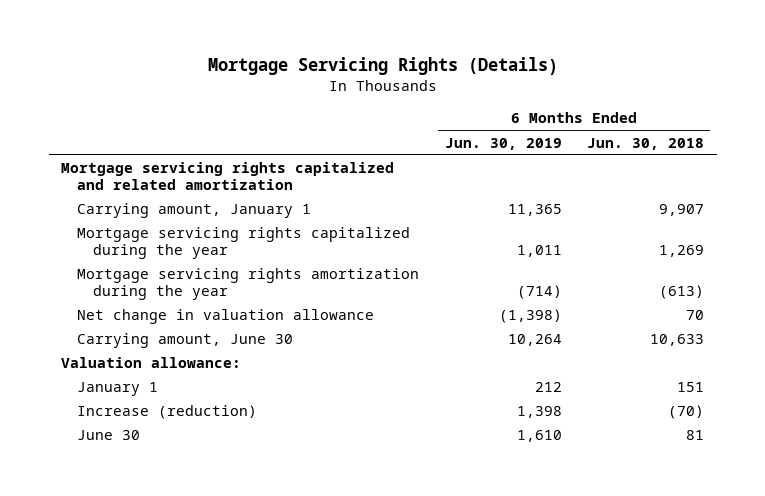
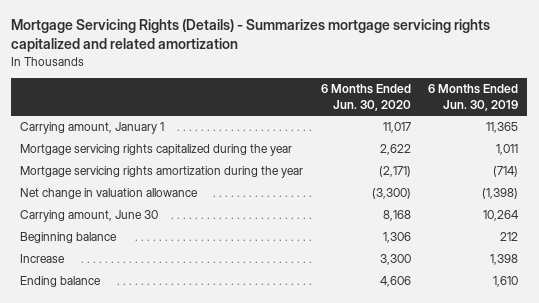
- Mortgage Servicing Rights (Details)
+ Mortgage Servicing Rights (Details) - Summarizes mortgage servicing rights capitalized and related amortization
- | 6 Months Ended Jun. 30, 2019 | 6 Months Ended Jun. 30, 2018
+ | 6 Months Ended Jun. 30, 2020 | 6 Months Ended Jun. 30, 2019
- Mortgage servicing rights capitalized and related amortization
- Valuation allowance:
- January 1 | 212 | 151
- Increase (reduction) | 1,398 | (70)
- June 30 | 1,610 | 81
+ Beginning balance | 1,306 | 212
+ Increase | 3,300 | 1,398
+ Ending balance | 4,606 | 1,610

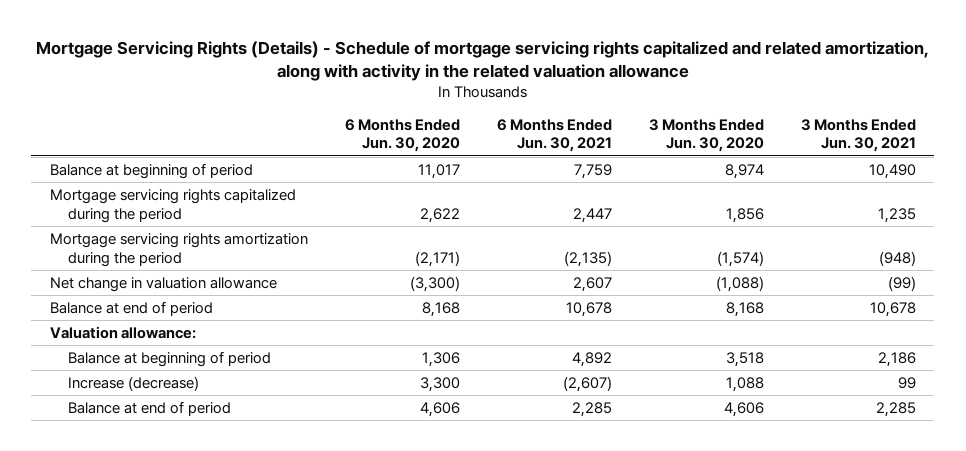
- Mortgage Servicing Rights (Details) - Summarizes mortgage servicing rights capitalized and related amortization
+ Mortgage Servicing Rights (Details) - Schedule of mortgage servicing rights capitalized and related amortization, along with activity in the related valuation allowance
- | 6 Months Ended Jun. 30, 2020 | 6 Months Ended Jun. 30, 2019
+ | 6 Months Ended Jun. 30, 2020 | 6 Months Ended Jun. 30, 2021 | 3 Months Ended Jun. 30, 2020 | 3 Months Ended Jun. 30, 2021
- Carrying amount, January 1 | 11,017 | 11,365
- Mortgage servicing rights capitalized during the year | 2,622 | 1,011
- Mortgage servicing rights amortization during the year | (2,171) | (714)
+ Balance at beginning of period | 11,017 | 7,759 | 8,974 | 10,490
+ Mortgage servicing rights capitalized during the period | 2,622 | 2,447 | 1,856 | 1,235
+ Mortgage servicing rights amortization during the period | (2,171) | (2,135) | (1,574) | (948)
- Carrying amount, June 30 | 8,168 | 10,264
- Beginning balance | 1,306 | 212
- Increase | 3,300 | 1,398
- Ending balance | 4,606 | 1,610
+ Balance at end of period | 8,168 | 10,678 | 8,168 | 10,678
+ Valuation allowance:
+ Balance at beginning of period | 1,306 | 4,892 | 3,518 | 2,186
+ Increase (decrease) | 3,300 | (2,607) | 1,088 | 99
+ Balance at end of period | 4,606 | 2,285 | 4,606 | 2,285

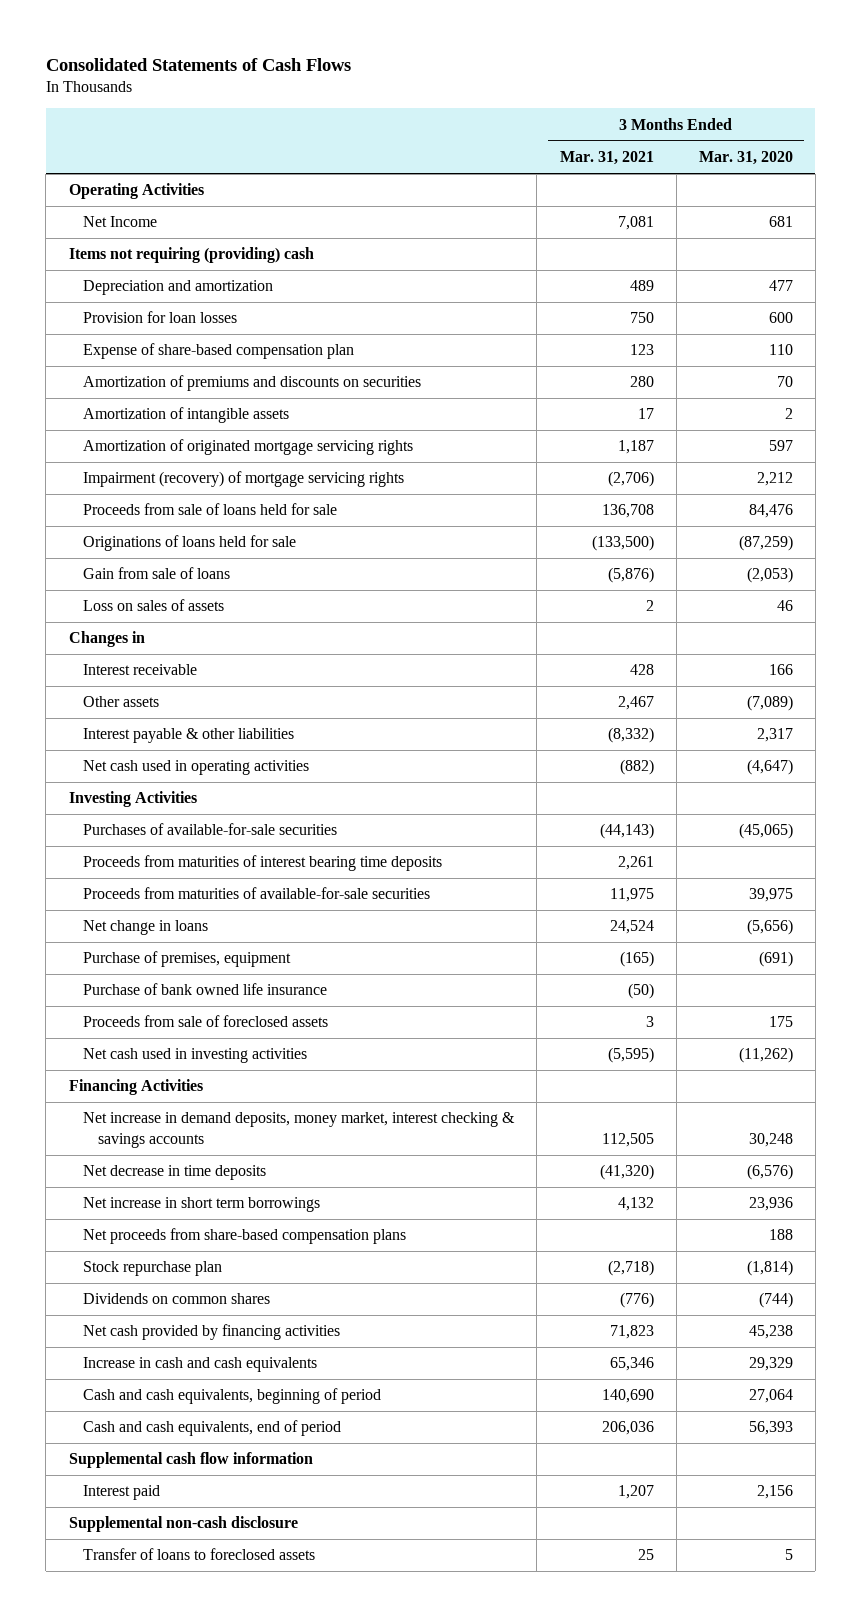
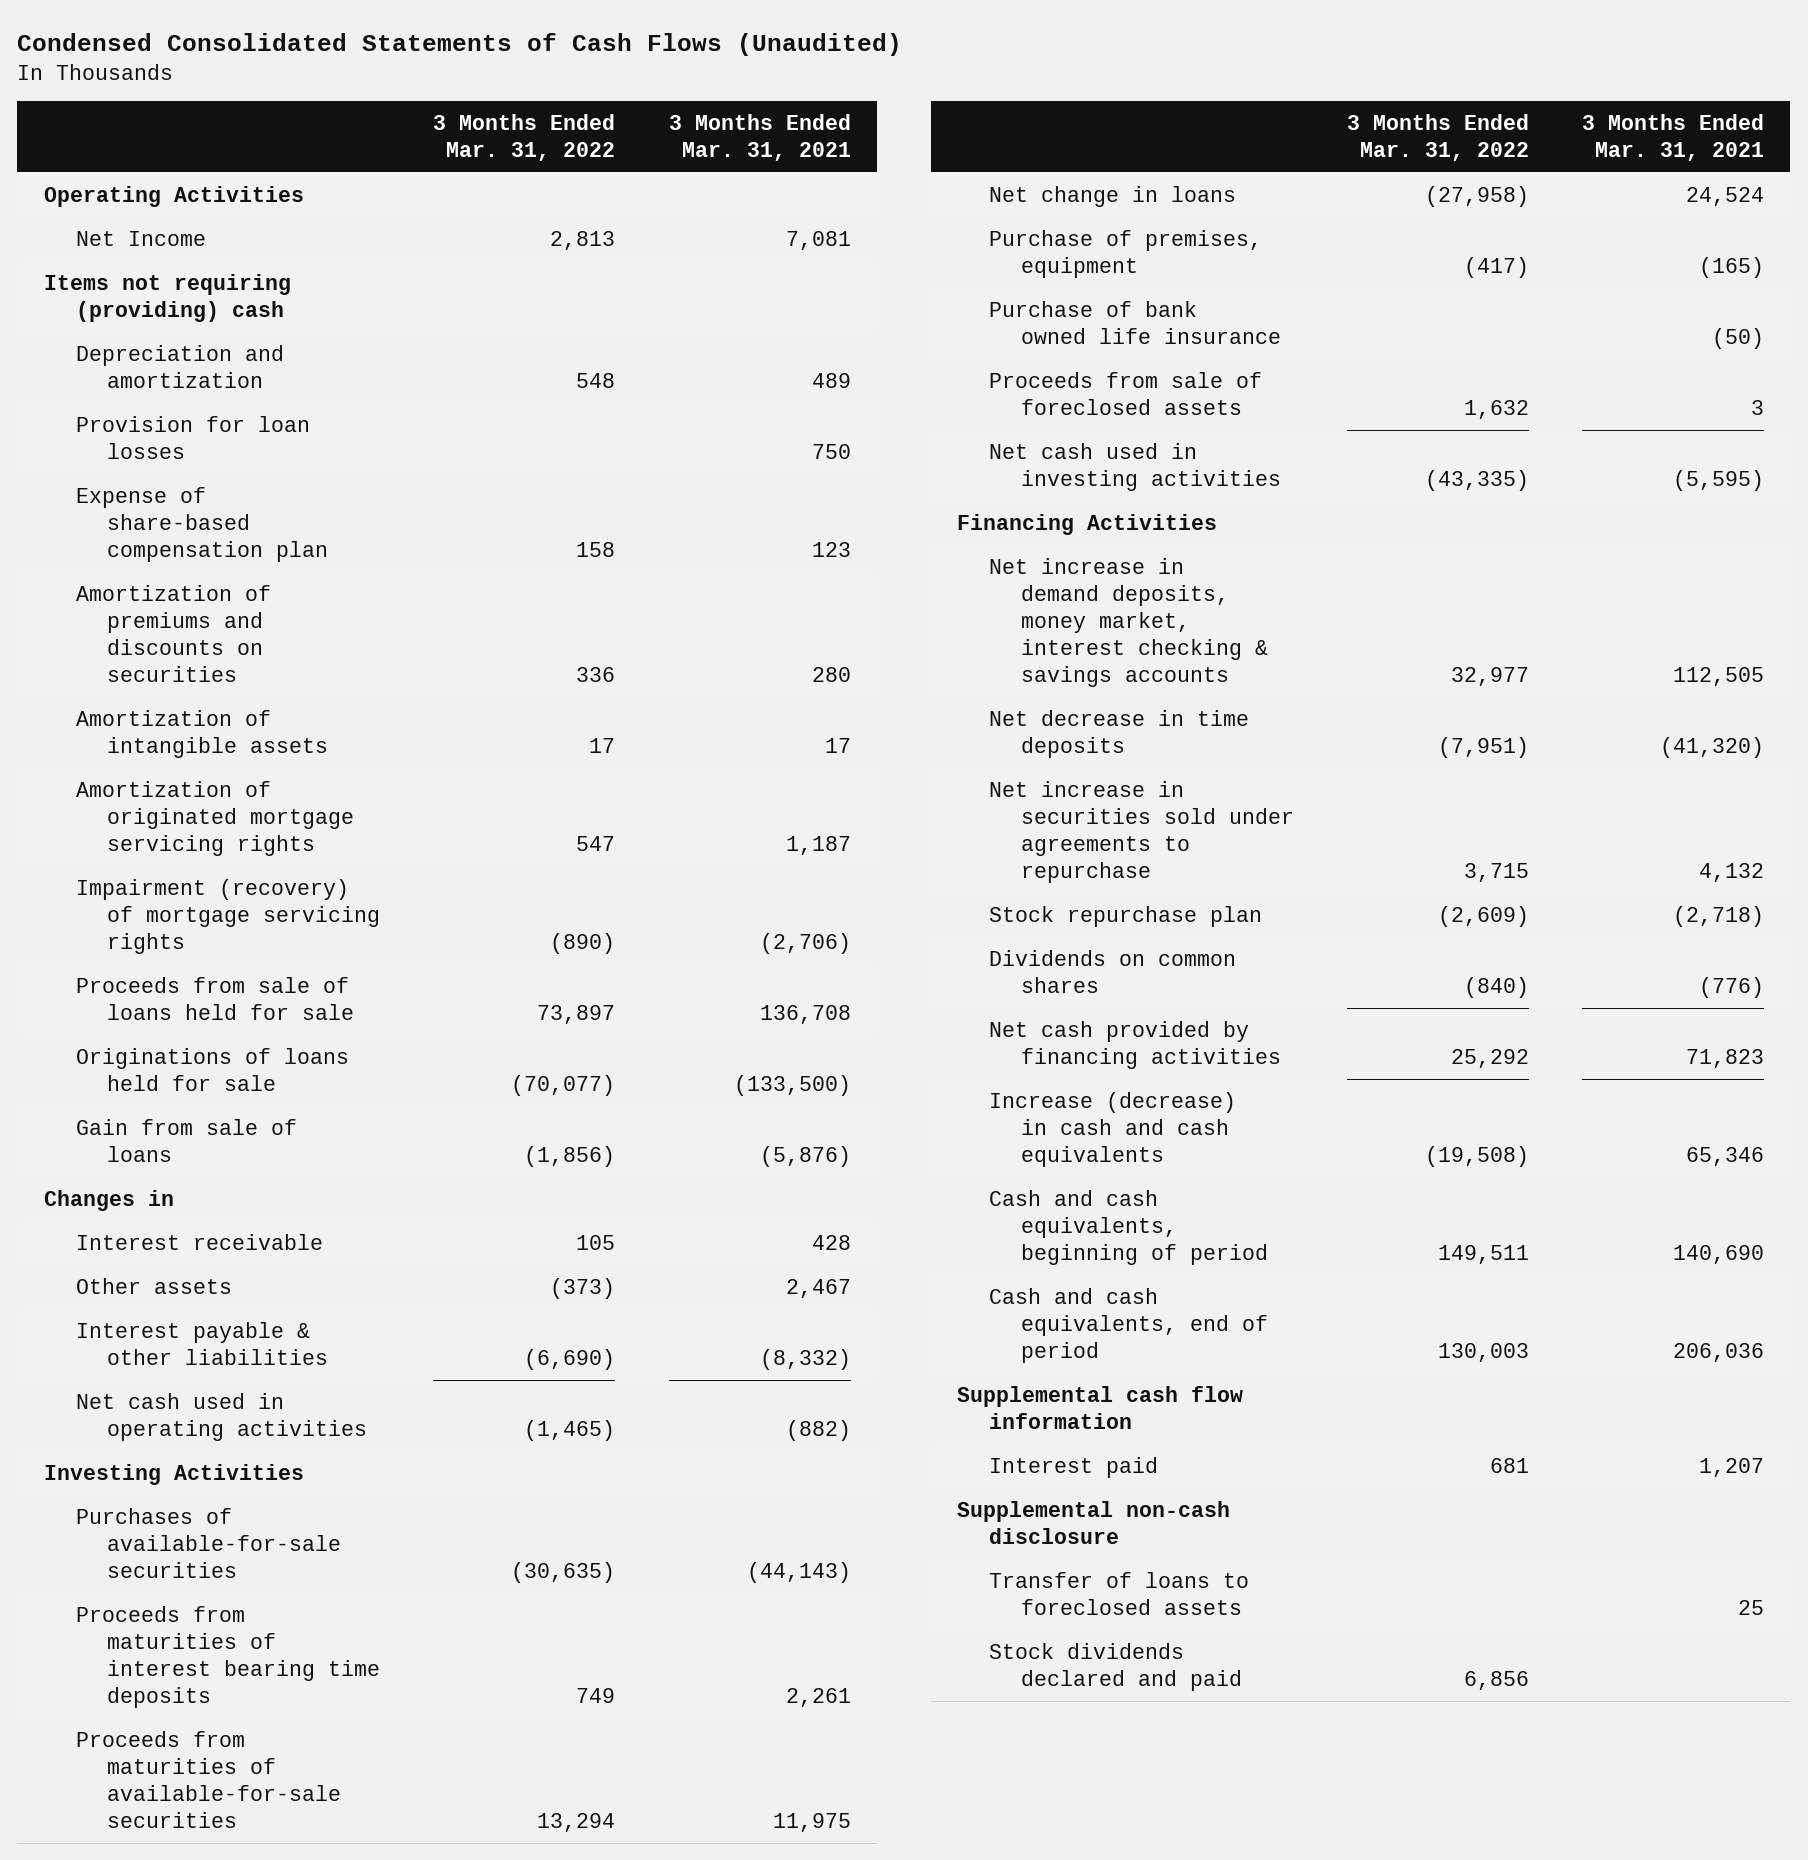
- Consolidated Statements of Cash Flows
+ Condensed Consolidated Statements of Cash Flows (Unaudited)
- | 3 Months Ended Mar. 31, 2021 | 3 Months Ended Mar. 31, 2020
+ | 3 Months Ended Mar. 31, 2022 | 3 Months Ended Mar. 31, 2021
- Loss on sales of assets | 2 | 46
- Net increase in short term borrowings | 4,132 | 23,936
- Net proceeds from share-based compensation plans | | 188
+ Net increase in securities sold under agreements to repurchase | 3,715 | 4,132
- Increase in cash and cash equivalents | 65,346 | 29,329
+ Increase (decrease) in cash and cash equivalents | (19,508) | 65,346
+ Stock dividends declared and paid | 6,856 |

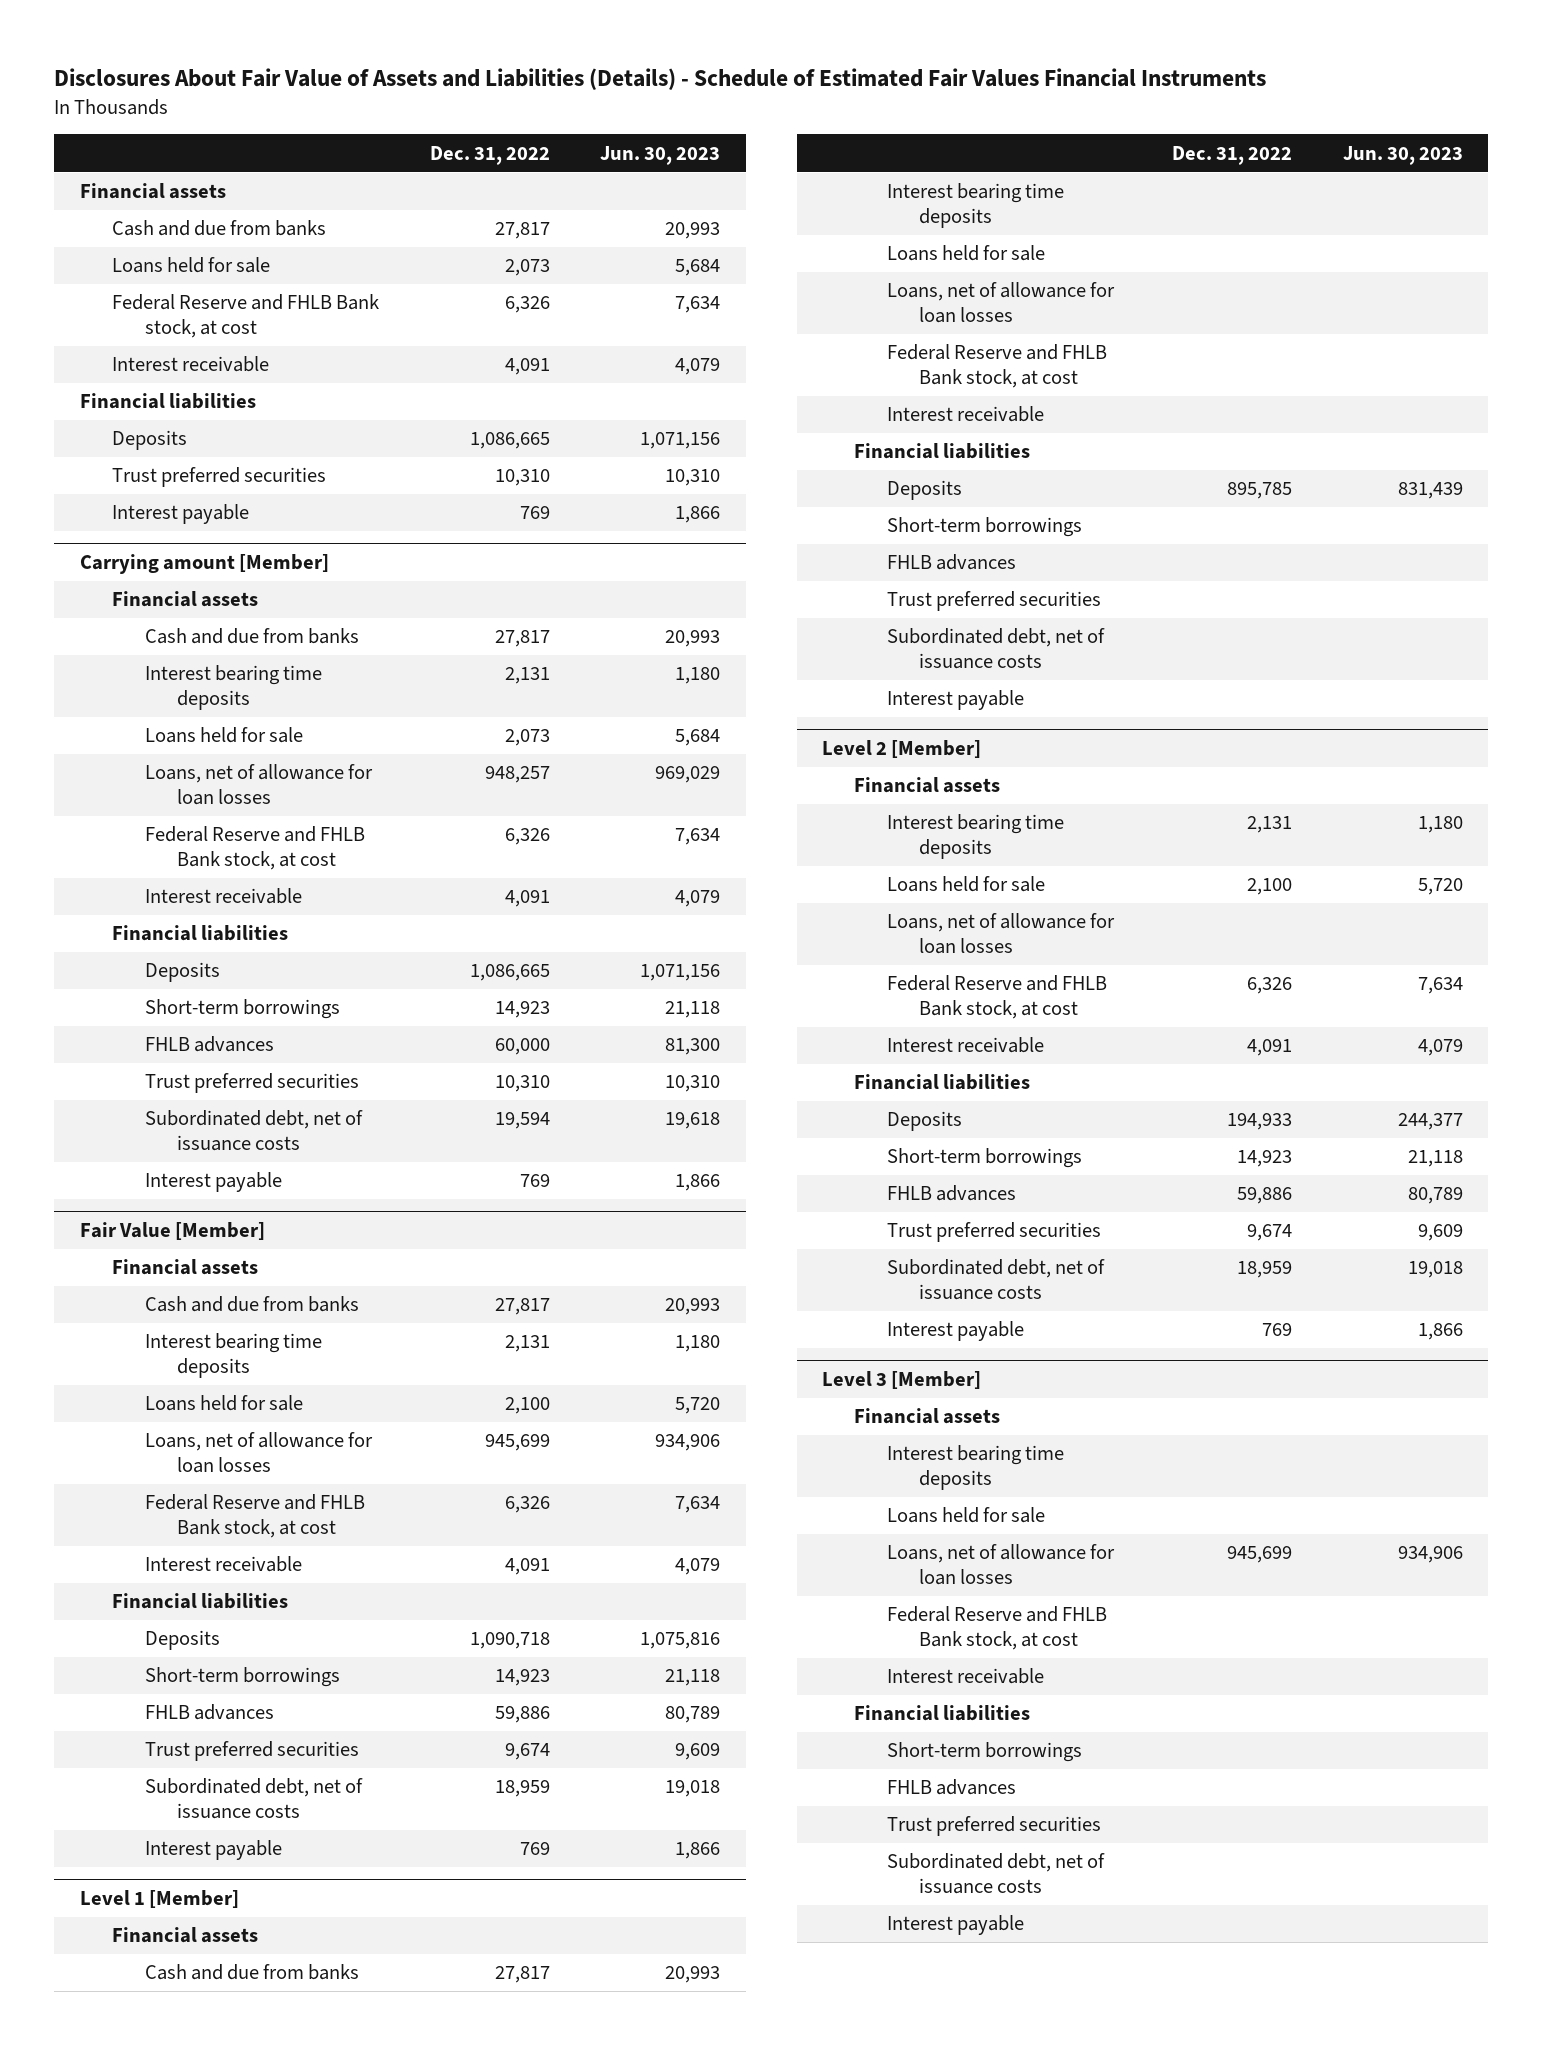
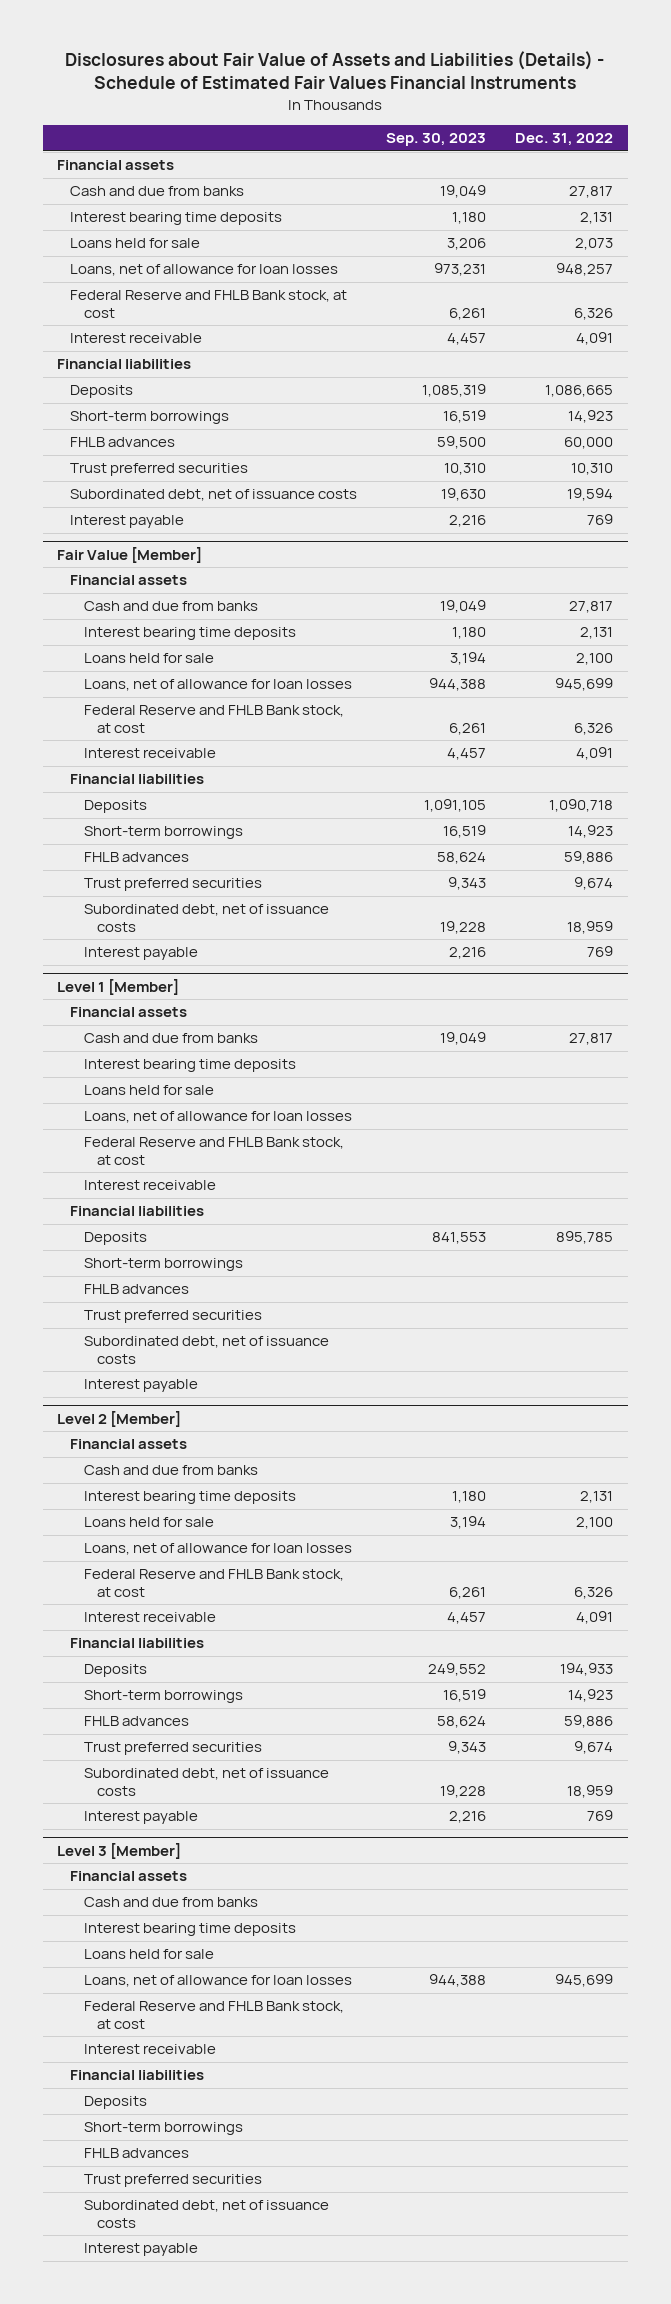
- Disclosures About Fair Value of Assets and Liabilities (Details) - Schedule of Estimated Fair Values Financial Instruments
+ Disclosures about Fair Value of Assets and Liabilities (Details) - Schedule of Estimated Fair Values Financial Instruments
- | Dec. 31, 2022 | Jun. 30, 2023
+ | Sep. 30, 2023 | Dec. 31, 2022
- Loans held for sale | 2,073 | 5,684
- Federal Reserve and FHLB Bank stock, at cost | 6,326 | 7,634
- Interest receivable | 4,091 | 4,079
- Financial liabilities
- Deposits | 1,086,665 | 1,071,156
- Trust preferred securities | 10,310 | 10,310
- Interest payable | 769 | 1,866
- Carrying amount [Member]
- Financial assets
- Cash and due from banks | 27,817 | 20,993
@ Level 2 [Member]
+ Cash and due from banks
@ Level 3 [Member]
+ Cash and due from banks
+ Deposits

